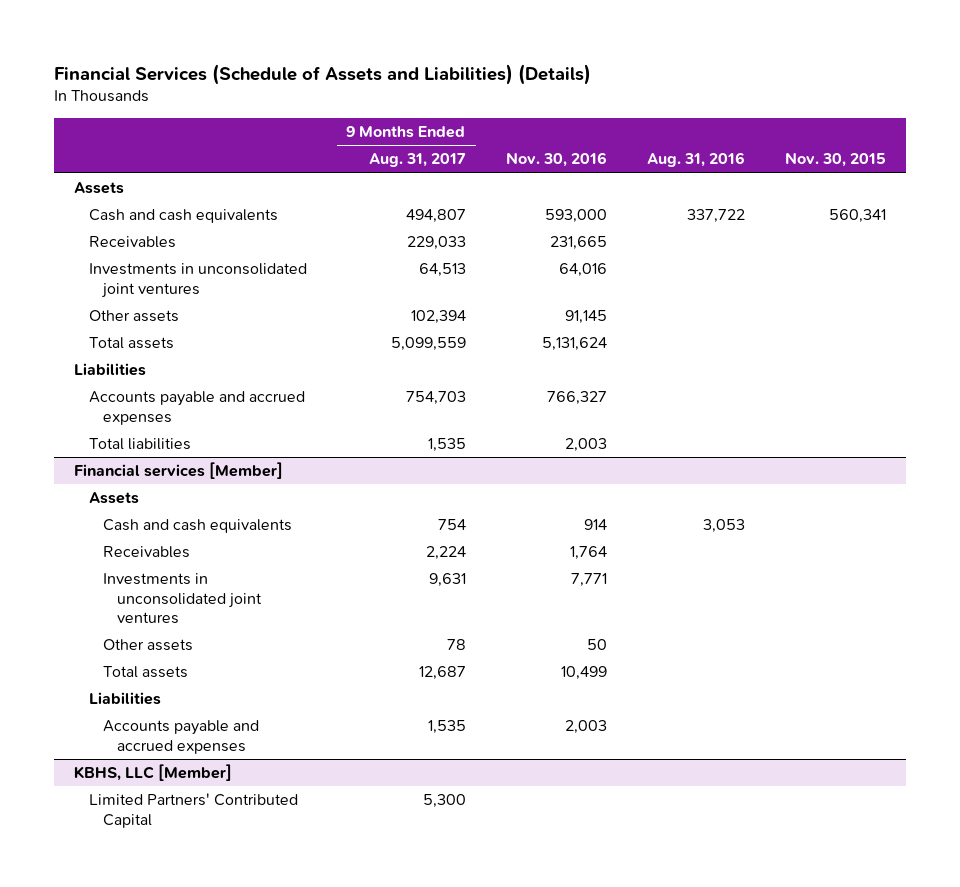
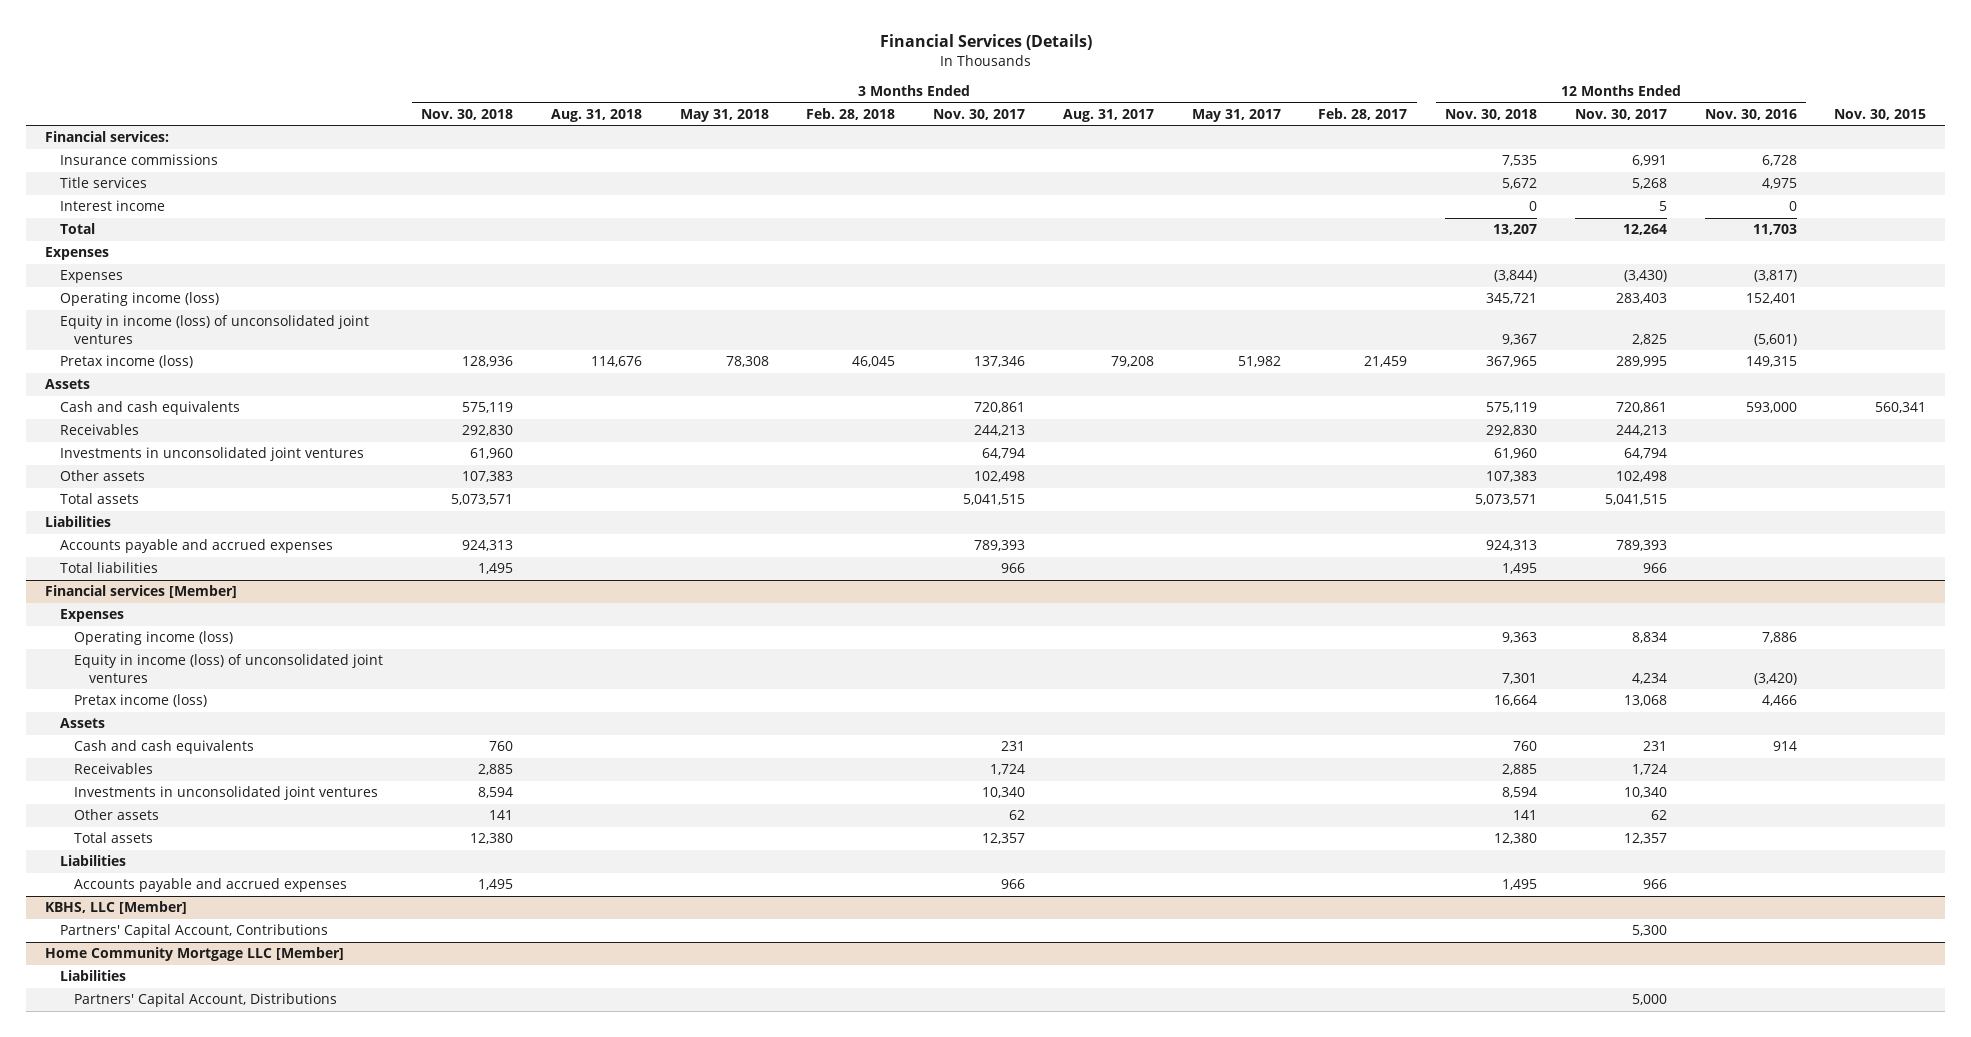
- Financial Services (Schedule of Assets and Liabilities) (Details)
+ Financial Services (Details)
- | 9 Months Ended Aug. 31, 2017 | Nov. 30, 2016 | Aug. 31, 2016 | Nov. 30, 2015
+ | 3 Months Ended Nov. 30, 2018 | 3 Months Ended Aug. 31, 2018 | 3 Months Ended May 31, 2018 | 3 Months Ended Feb. 28, 2018 | 3 Months Ended Nov. 30, 2017 | 3 Months Ended Aug. 31, 2017 | 3 Months Ended May 31, 2017 | 3 Months Ended Feb. 28, 2017 | 12 Months Ended Nov. 30, 2018 | 12 Months Ended Nov. 30, 2017 | 12 Months Ended Nov. 30, 2016 | Nov. 30, 2015
+ Financial services:
+ Insurance commissions | | | | | | | | | 7,535 | 6,991 | 6,728 |
+ Title services | | | | | | | | | 5,672 | 5,268 | 4,975 |
+ Interest income | | | | | | | | | 0 | 5 | 0 |
+ Total | | | | | | | | | 13,207 | 12,264 | 11,703 |
+ Expenses
+ Expenses | | | | | | | | | (3,844) | (3,430) | (3,817) |
+ Operating income (loss) | | | | | | | | | 345,721 | 283,403 | 152,401 |
+ Equity in income (loss) of unconsolidated joint ventures | | | | | | | | | 9,367 | 2,825 | (5,601) |
+ Pretax income (loss) | 128,936 | 114,676 | 78,308 | 46,045 | 137,346 | 79,208 | 51,982 | 21,459 | 367,965 | 289,995 | 149,315 |
@ Financial services [Member]
+ Expenses
+ Operating income (loss) | | | | | | | | | 9,363 | 8,834 | 7,886 |
+ Equity in income (loss) of unconsolidated joint ventures | | | | | | | | | 7,301 | 4,234 | (3,420) |
+ Pretax income (loss) | | | | | | | | | 16,664 | 13,068 | 4,466 |
@ KBHS, LLC [Member]
- Limited Partners' Contributed Capital | 5,300 | | |
+ Partners' Capital Account, Contributions | | | | | | | | | | 5,300 | |
+ Home Community Mortgage LLC [Member]
+ Liabilities
+ Partners' Capital Account, Distributions | | | | | | | | | | 5,000 | |

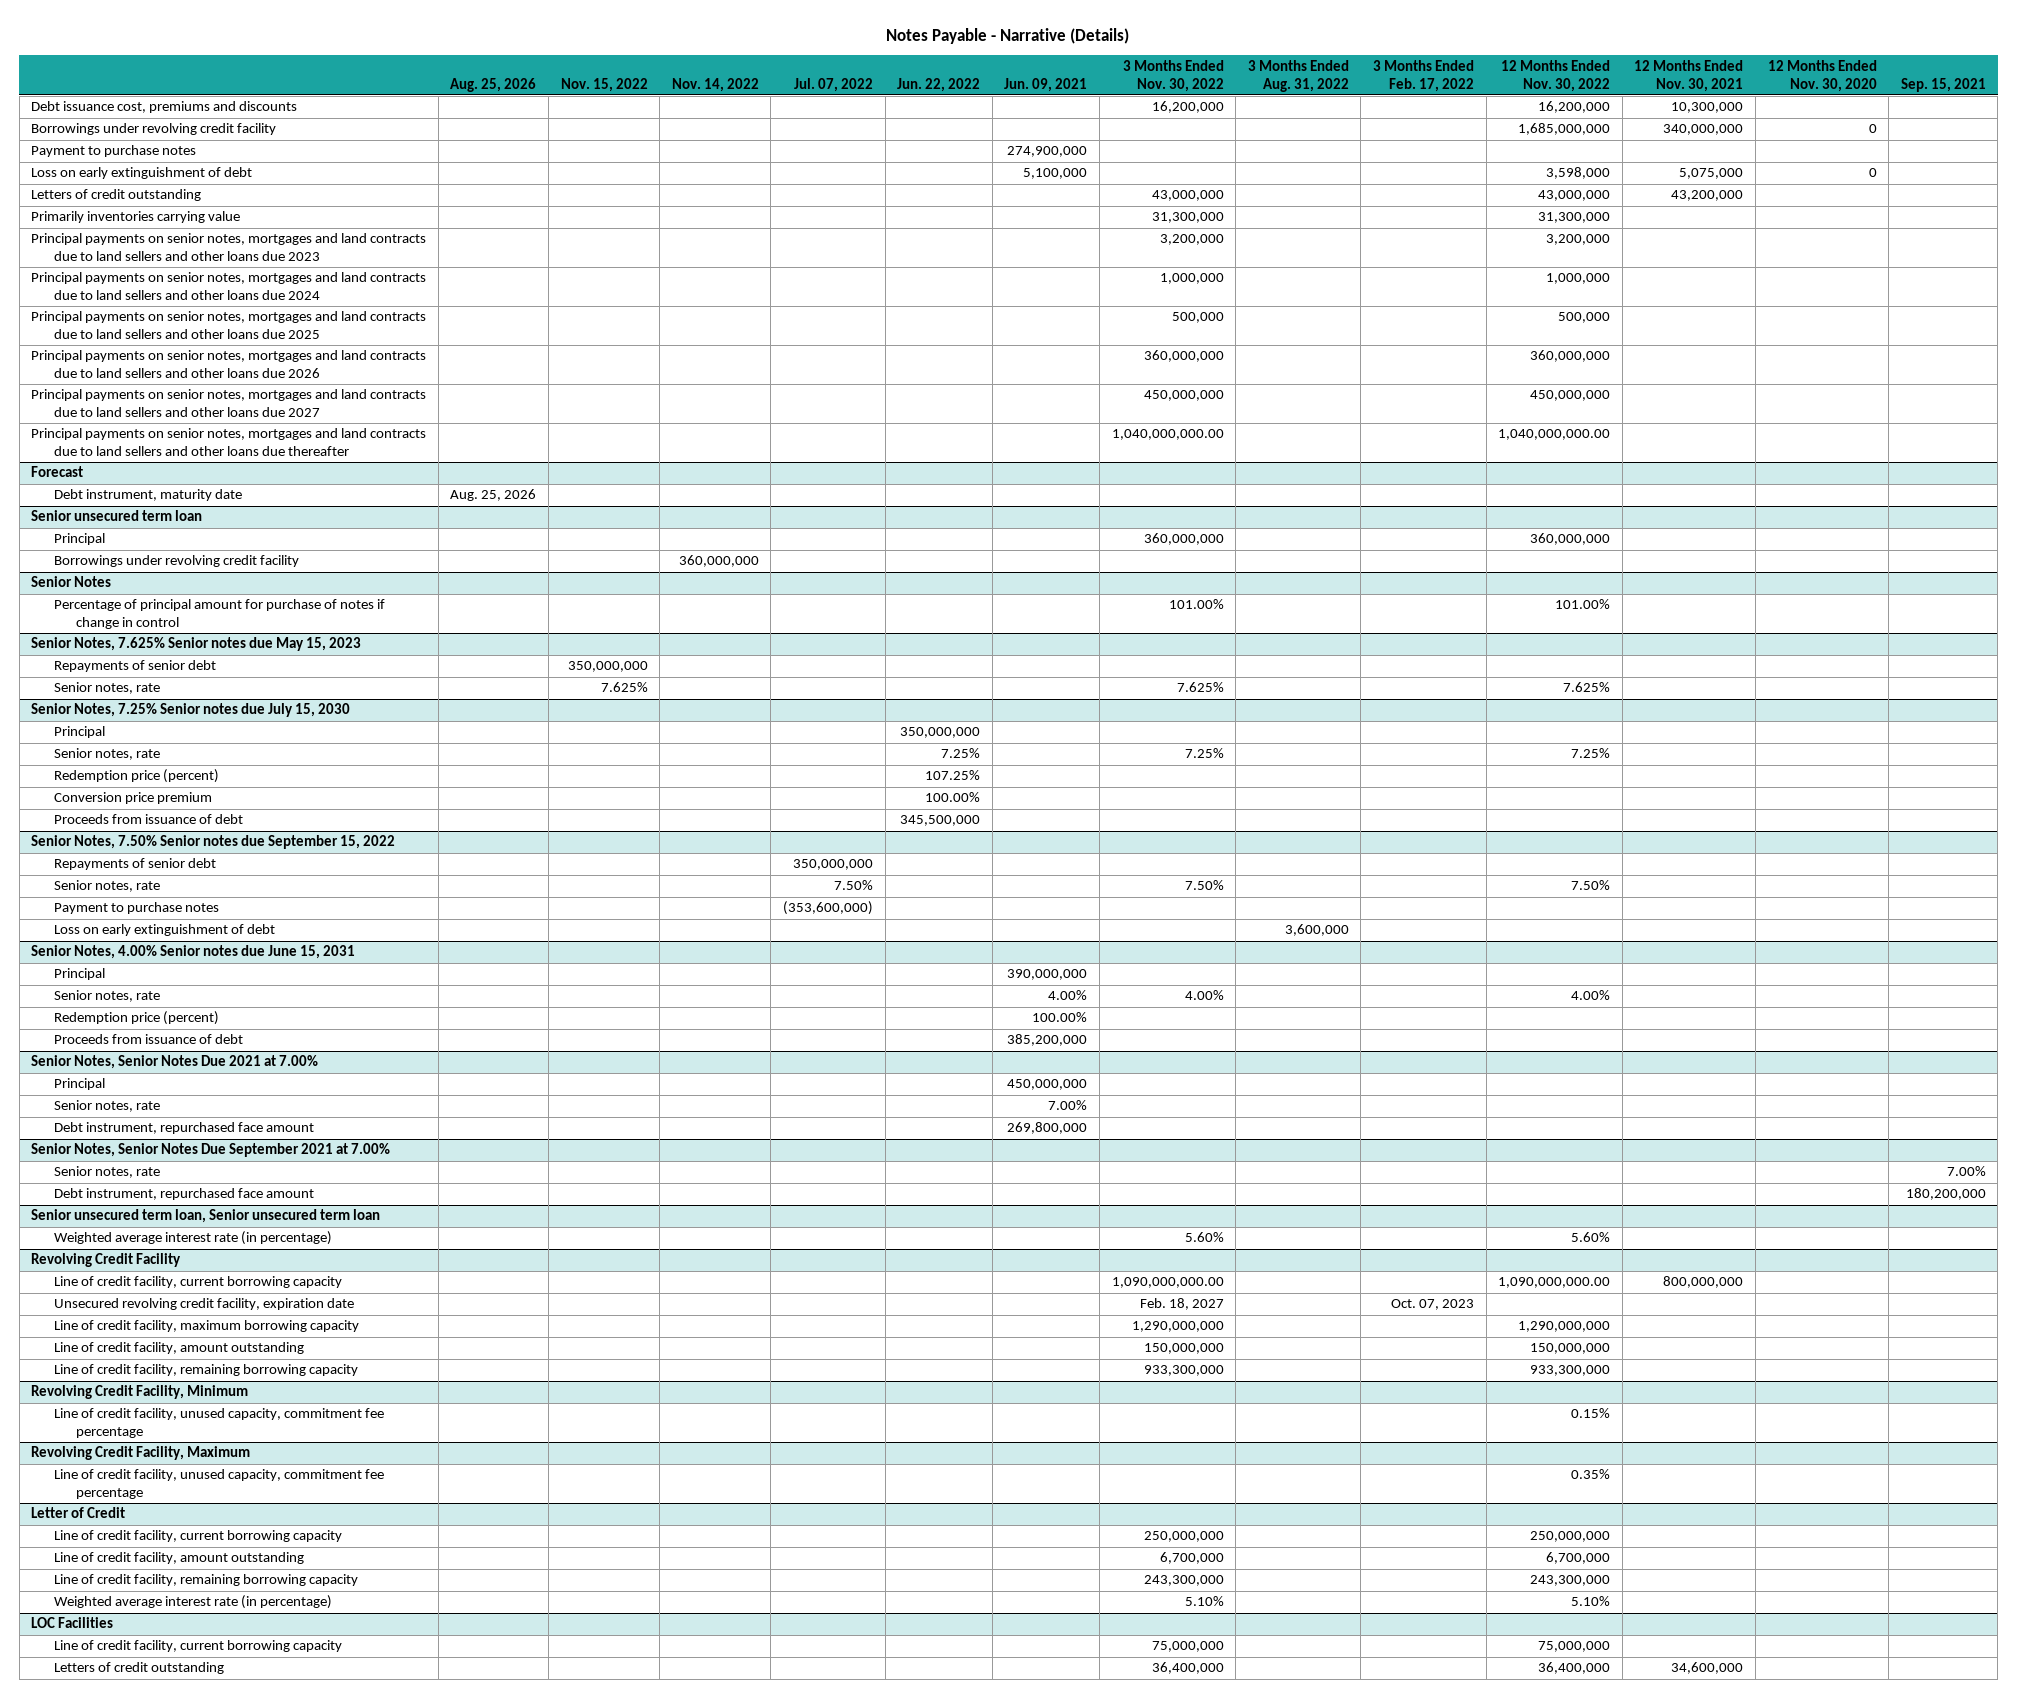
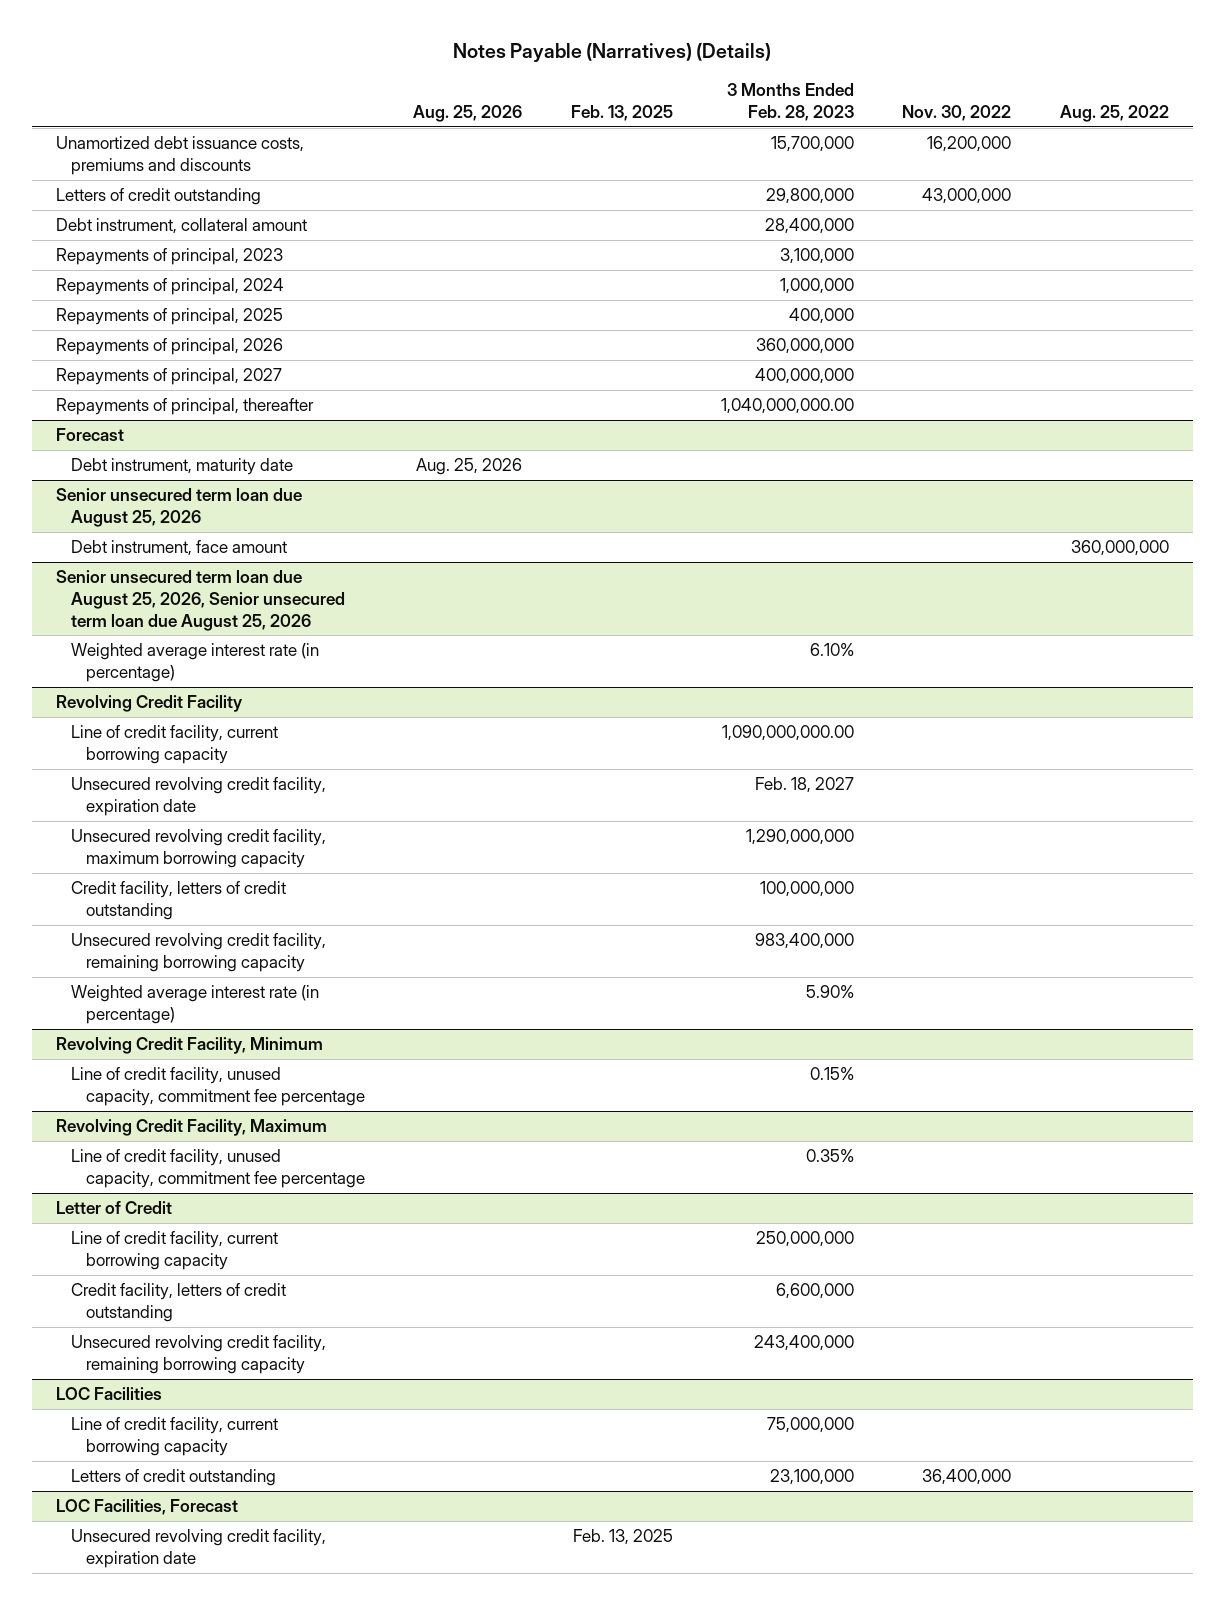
- Notes Payable - Narrative (Details)
+ Notes Payable (Narratives) (Details)
- | Aug. 25, 2026 | Nov. 15, 2022 | Nov. 14, 2022 | Jul. 07, 2022 | Jun. 22, 2022 | Jun. 09, 2021 | 3 Months Ended Nov. 30, 2022 | 3 Months Ended Aug. 31, 2022 | 3 Months Ended Feb. 17, 2022 | 12 Months Ended Nov. 30, 2022 | 12 Months Ended Nov. 30, 2021 | 12 Months Ended Nov. 30, 2020 | Sep. 15, 2021
+ | Aug. 25, 2026 | Feb. 13, 2025 | 3 Months Ended Feb. 28, 2023 | Nov. 30, 2022 | Aug. 25, 2022
- Debt issuance cost, premiums and discounts | | | | | | | 16,200,000 | | | 16,200,000 | 10,300,000 | |
- Borrowings under revolving credit facility | | | | | | | | | | 1,685,000,000 | 340,000,000 | 0 |
- Payment to purchase notes | | | | | | 274,900,000 | | | | | | |
- Loss on early extinguishment of debt | | | | | | 5,100,000 | | | | 3,598,000 | 5,075,000 | 0 |
+ Unamortized debt issuance costs, premiums and discounts | | | 15,700,000 | 16,200,000 |
- Primarily inventories carrying value | | | | | | | 31,300,000 | | | 31,300,000 | | |
- Principal payments on senior notes, mortgages and land contracts due to land sellers and other loans due 2023 | | | | | | | 3,200,000 | | | 3,200,000 | | |
- Principal payments on senior notes, mortgages and land contracts due to land sellers and other loans due 2024 | | | | | | | 1,000,000 | | | 1,000,000 | | |
- Principal payments on senior notes, mortgages and land contracts due to land sellers and other loans due 2025 | | | | | | | 500,000 | | | 500,000 | | |
- Principal payments on senior notes, mortgages and land contracts due to land sellers and other loans due 2026 | | | | | | | 360,000,000 | | | 360,000,000 | | |
- Principal payments on senior notes, mortgages and land contracts due to land sellers and other loans due 2027 | | | | | | | 450,000,000 | | | 450,000,000 | | |
- Principal payments on senior notes, mortgages and land contracts due to land sellers and other loans due thereafter | | | | | | | 1,040,000,000.00 | | | 1,040,000,000.00 | | |
+ Debt instrument, collateral amount | | | 28,400,000 | |
+ Repayments of principal, 2023 | | | 3,100,000 | |
+ Repayments of principal, 2024 | | | 1,000,000 | |
+ Repayments of principal, 2025 | | | 400,000 | |
+ Repayments of principal, 2026 | | | 360,000,000 | |
+ Repayments of principal, 2027 | | | 400,000,000 | |
+ Repayments of principal, thereafter | | | 1,040,000,000.00 | |
- Senior unsecured term loan
- Principal | | | | | | | 360,000,000 | | | 360,000,000 | | |
- Borrowings under revolving credit facility | | | 360,000,000 | | | | | | | | | |
- Senior Notes
- Percentage of principal amount for purchase of notes if change in control | | | | | | | 101.00% | | | 101.00% | | |
- Senior Notes, 7.625% Senior notes due May 15, 2023
- Repayments of senior debt | | 350,000,000 | | | | | | | | | | |
- Senior notes, rate | | 7.625% | | | | | 7.625% | | | 7.625% | | |
- Senior Notes, 7.25% Senior notes due July 15, 2030
- Principal | | | | | 350,000,000 | | | | | | | |
- Senior notes, rate | | | | | 7.25% | | 7.25% | | | 7.25% | | |
- Redemption price (percent) | | | | | 107.25% | | | | | | | |
- Conversion price premium | | | | | 100.00% | | | | | | | |
- Proceeds from issuance of debt | | | | | 345,500,000 | | | | | | | |
- Senior Notes, 7.50% Senior notes due September 15, 2022
- Repayments of senior debt | | | | 350,000,000 | | | | | | | | |
- Senior notes, rate | | | | 7.50% | | | 7.50% | | | 7.50% | | |
- Payment to purchase notes | | | | (353,600,000) | | | | | | | | |
- Loss on early extinguishment of debt | | | | | | | | 3,600,000 | | | | |
- Senior Notes, 4.00% Senior notes due June 15, 2031
- Principal | | | | | | 390,000,000 | | | | | | |
- Senior notes, rate | | | | | | 4.00% | 4.00% | | | 4.00% | | |
- Redemption price (percent) | | | | | | 100.00% | | | | | | |
- Proceeds from issuance of debt | | | | | | 385,200,000 | | | | | | |
- Senior Notes, Senior Notes Due 2021 at 7.00%
- Principal | | | | | | 450,000,000 | | | | | | |
- Senior notes, rate | | | | | | 7.00% | | | | | | |
- Debt instrument, repurchased face amount | | | | | | 269,800,000 | | | | | | |
- Senior Notes, Senior Notes Due September 2021 at 7.00%
- Senior notes, rate | | | | | | | | | | | | | 7.00%
- Debt instrument, repurchased face amount | | | | | | | | | | | | | 180,200,000
- Senior unsecured term loan, Senior unsecured term loan
+ Senior unsecured term loan due August 25, 2026
+ Debt instrument, face amount | | | | | 360,000,000
+ Senior unsecured term loan due August 25, 2026, Senior unsecured term loan due August 25, 2026
@ Revolving Credit Facility
- Line of credit facility, maximum borrowing capacity | | | | | | | 1,290,000,000 | | | 1,290,000,000 | | |
- Line of credit facility, amount outstanding | | | | | | | 150,000,000 | | | 150,000,000 | | |
- Line of credit facility, remaining borrowing capacity | | | | | | | 933,300,000 | | | 933,300,000 | | |
+ Unsecured revolving credit facility, maximum borrowing capacity | | | 1,290,000,000 | |
+ Credit facility, letters of credit outstanding | | | 100,000,000 | |
+ Unsecured revolving credit facility, remaining borrowing capacity | | | 983,400,000 | |
+ Weighted average interest rate (in percentage) | | | 5.90% | |
@ Letter of Credit
- Line of credit facility, amount outstanding | | | | | | | 6,700,000 | | | 6,700,000 | | |
- Line of credit facility, remaining borrowing capacity | | | | | | | 243,300,000 | | | 243,300,000 | | |
- Weighted average interest rate (in percentage) | | | | | | | 5.10% | | | 5.10% | | |
+ Credit facility, letters of credit outstanding | | | 6,600,000 | |
+ Unsecured revolving credit facility, remaining borrowing capacity | | | 243,400,000 | |
+ LOC Facilities, Forecast
+ Unsecured revolving credit facility, expiration date | | Feb. 13, 2025 | | |

